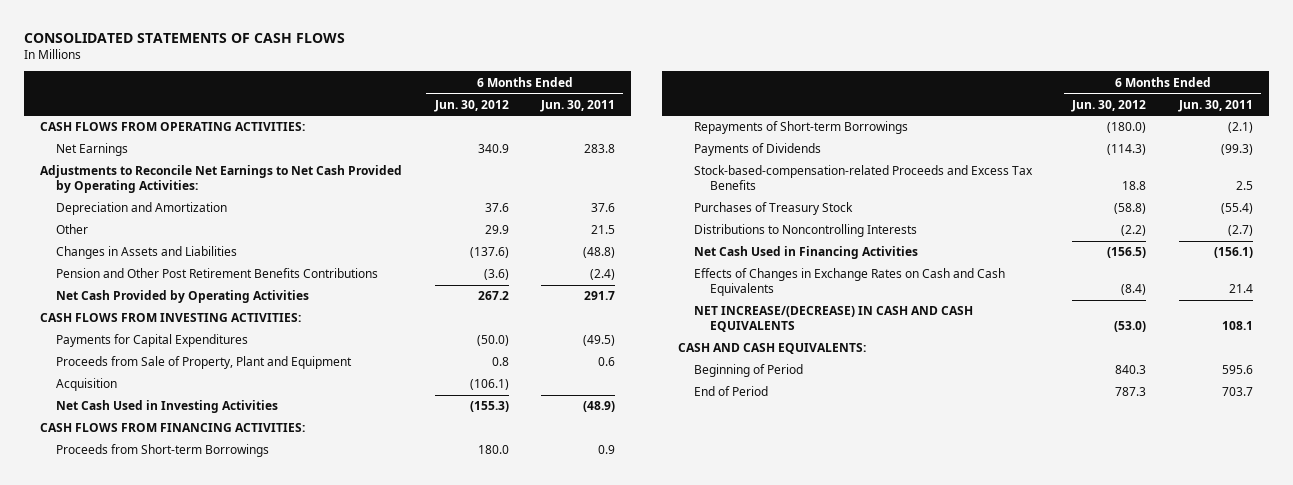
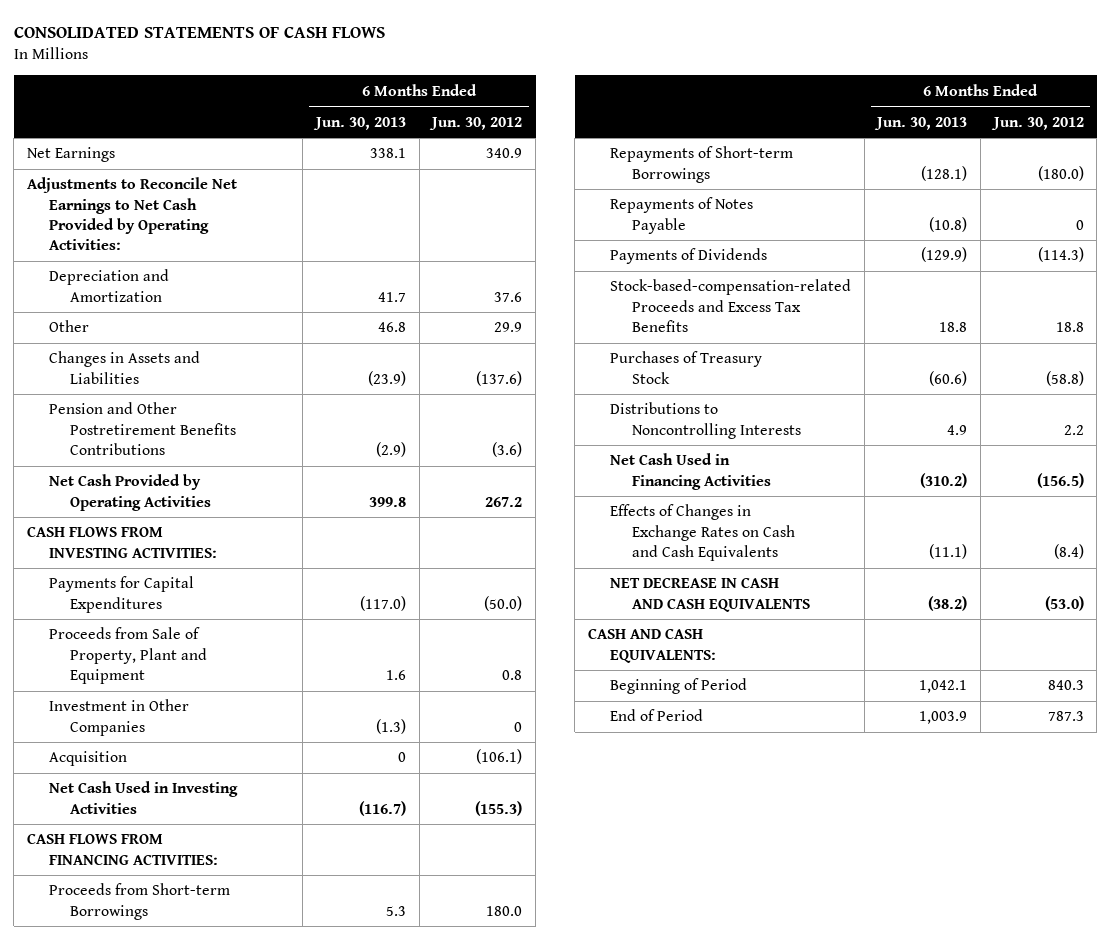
- | 6 Months Ended Jun. 30, 2012 | 6 Months Ended Jun. 30, 2011
+ | 6 Months Ended Jun. 30, 2013 | 6 Months Ended Jun. 30, 2012
- CASH FLOWS FROM OPERATING ACTIVITIES:
- Pension and Other Post Retirement Benefits Contributions | (3.6) | (2.4)
+ Pension and Other Postretirement Benefits Contributions | (2.9) | (3.6)
+ Investment in Other Companies | (1.3) | 0
+ Repayments of Notes Payable | (10.8) | 0
- Distributions to Noncontrolling Interests | (2.2) | (2.7)
+ Distributions to Noncontrolling Interests | 4.9 | 2.2
- NET INCREASE/(DECREASE) IN CASH AND CASH EQUIVALENTS | (53.0) | 108.1
+ NET DECREASE IN CASH AND CASH EQUIVALENTS | (38.2) | (53.0)

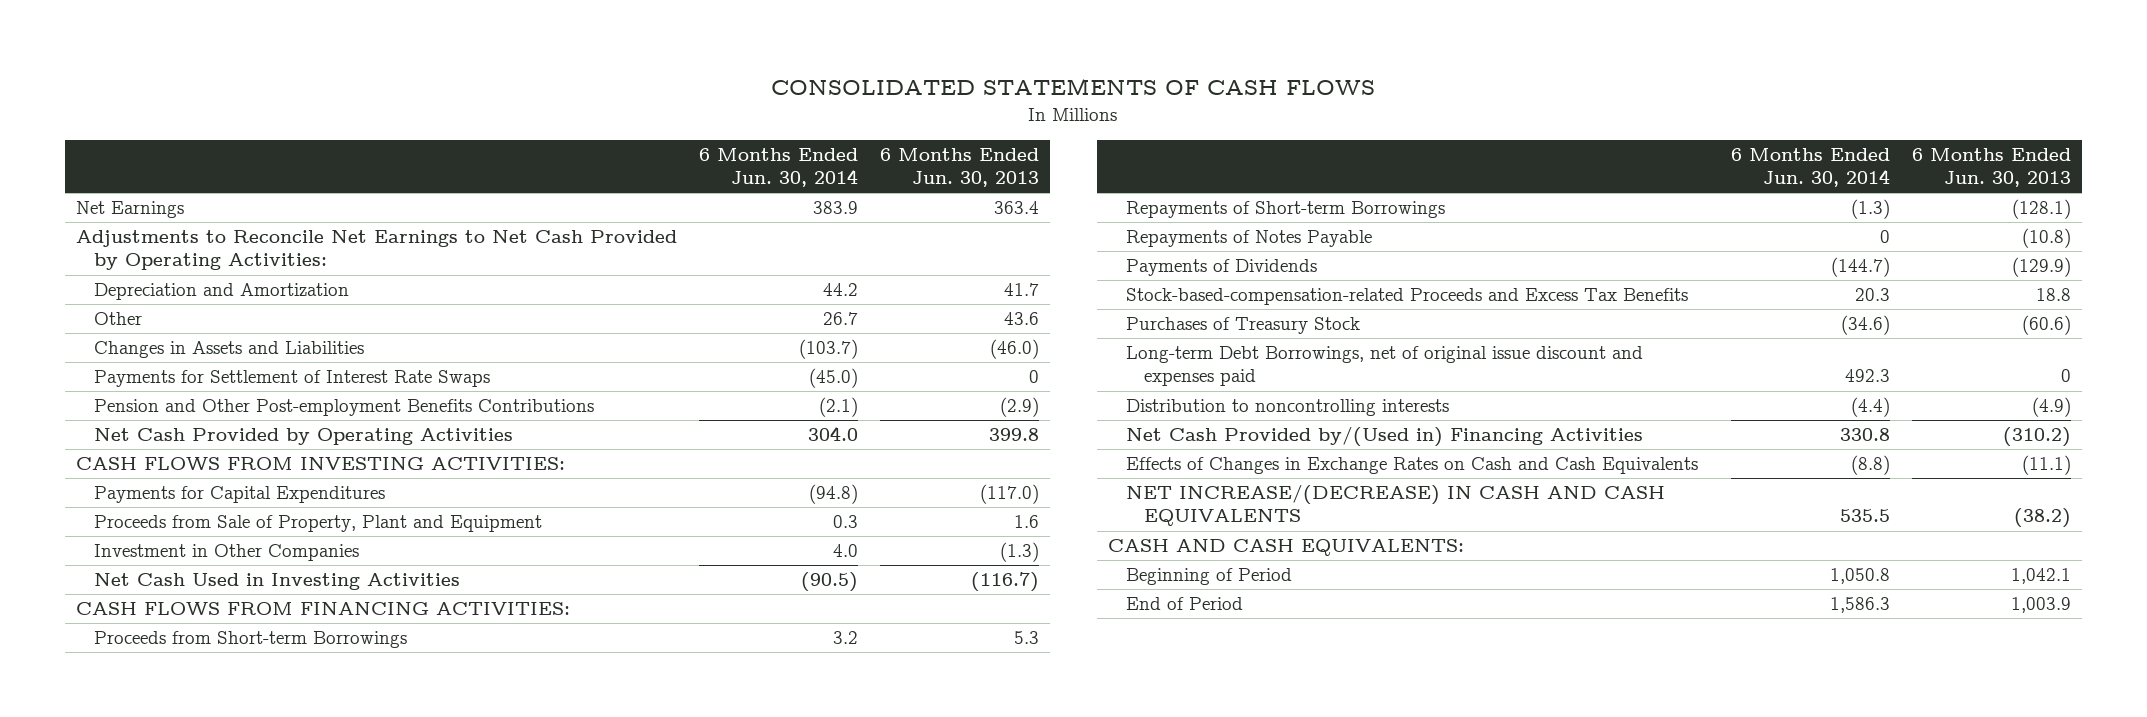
- | 6 Months Ended Jun. 30, 2013 | 6 Months Ended Jun. 30, 2012
+ | 6 Months Ended Jun. 30, 2014 | 6 Months Ended Jun. 30, 2013
- Net Earnings | 338.1 | 340.9
+ Net Earnings | 383.9 | 363.4
- Other | 46.8 | 29.9
- Changes in Assets and Liabilities | (23.9) | (137.6)
- Pension and Other Postretirement Benefits Contributions | (2.9) | (3.6)
+ Other | 26.7 | 43.6
+ Changes in Assets and Liabilities | (103.7) | (46.0)
+ Payments for Settlement of Interest Rate Swaps | (45.0) | 0
+ Pension and Other Post-employment Benefits Contributions | (2.1) | (2.9)
- Acquisition | 0 | (106.1)
- Distributions to Noncontrolling Interests | 4.9 | 2.2
- Net Cash Used in Financing Activities | (310.2) | (156.5)
+ Long-term Debt Borrowings, net of original issue discount and expenses paid | 492.3 | 0
+ Distribution to noncontrolling interests | (4.4) | (4.9)
+ Net Cash Provided by/(Used in) Financing Activities | 330.8 | (310.2)
- NET DECREASE IN CASH AND CASH EQUIVALENTS | (38.2) | (53.0)
+ NET INCREASE/(DECREASE) IN CASH AND CASH EQUIVALENTS | 535.5 | (38.2)

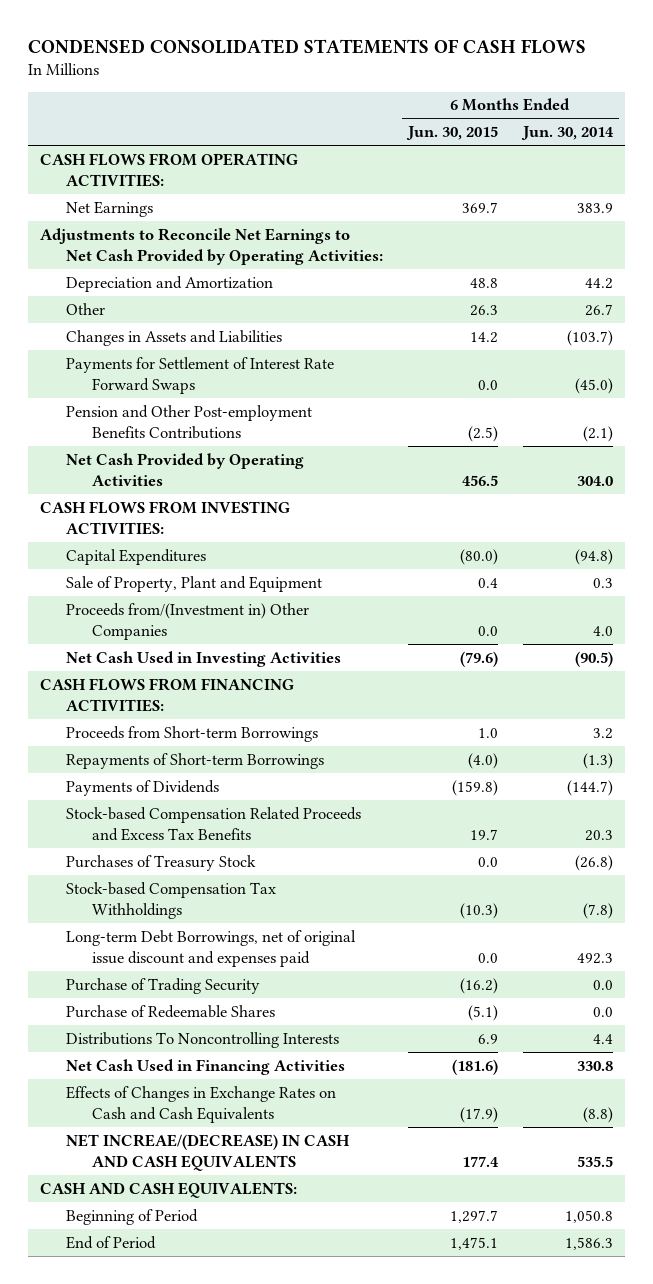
- CONSOLIDATED STATEMENTS OF CASH FLOWS
+ CONDENSED CONSOLIDATED STATEMENTS OF CASH FLOWS
- | 6 Months Ended Jun. 30, 2014 | 6 Months Ended Jun. 30, 2013
+ | 6 Months Ended Jun. 30, 2015 | 6 Months Ended Jun. 30, 2014
+ CASH FLOWS FROM OPERATING ACTIVITIES:
- Payments for Settlement of Interest Rate Swaps | (45.0) | 0
+ Payments for Settlement of Interest Rate Forward Swaps | 0.0 | (45.0)
- Payments for Capital Expenditures | (94.8) | (117.0)
- Proceeds from Sale of Property, Plant and Equipment | 0.3 | 1.6
- Investment in Other Companies | 4.0 | (1.3)
+ Capital Expenditures | (80.0) | (94.8)
+ Sale of Property, Plant and Equipment | 0.4 | 0.3
+ Proceeds from/(Investment in) Other Companies | 0.0 | 4.0
- Repayments of Notes Payable | 0 | (10.8)
- Stock-based-compensation-related Proceeds and Excess Tax Benefits | 20.3 | 18.8
- Purchases of Treasury Stock | (34.6) | (60.6)
+ Stock-based Compensation Related Proceeds and Excess Tax Benefits | 19.7 | 20.3
+ Purchases of Treasury Stock | 0.0 | (26.8)
+ Stock-based Compensation Tax Withholdings | (10.3) | (7.8)
- Distribution to noncontrolling interests | (4.4) | (4.9)
- Net Cash Provided by/(Used in) Financing Activities | 330.8 | (310.2)
+ Purchase of Trading Security | (16.2) | 0.0
+ Purchase of Redeemable Shares | (5.1) | 0.0
+ Distributions To Noncontrolling Interests | 6.9 | 4.4
+ Net Cash Used in Financing Activities | (181.6) | 330.8
- NET INCREASE/(DECREASE) IN CASH AND CASH EQUIVALENTS | 535.5 | (38.2)
+ NET INCREAE/(DECREASE) IN CASH AND CASH EQUIVALENTS | 177.4 | 535.5

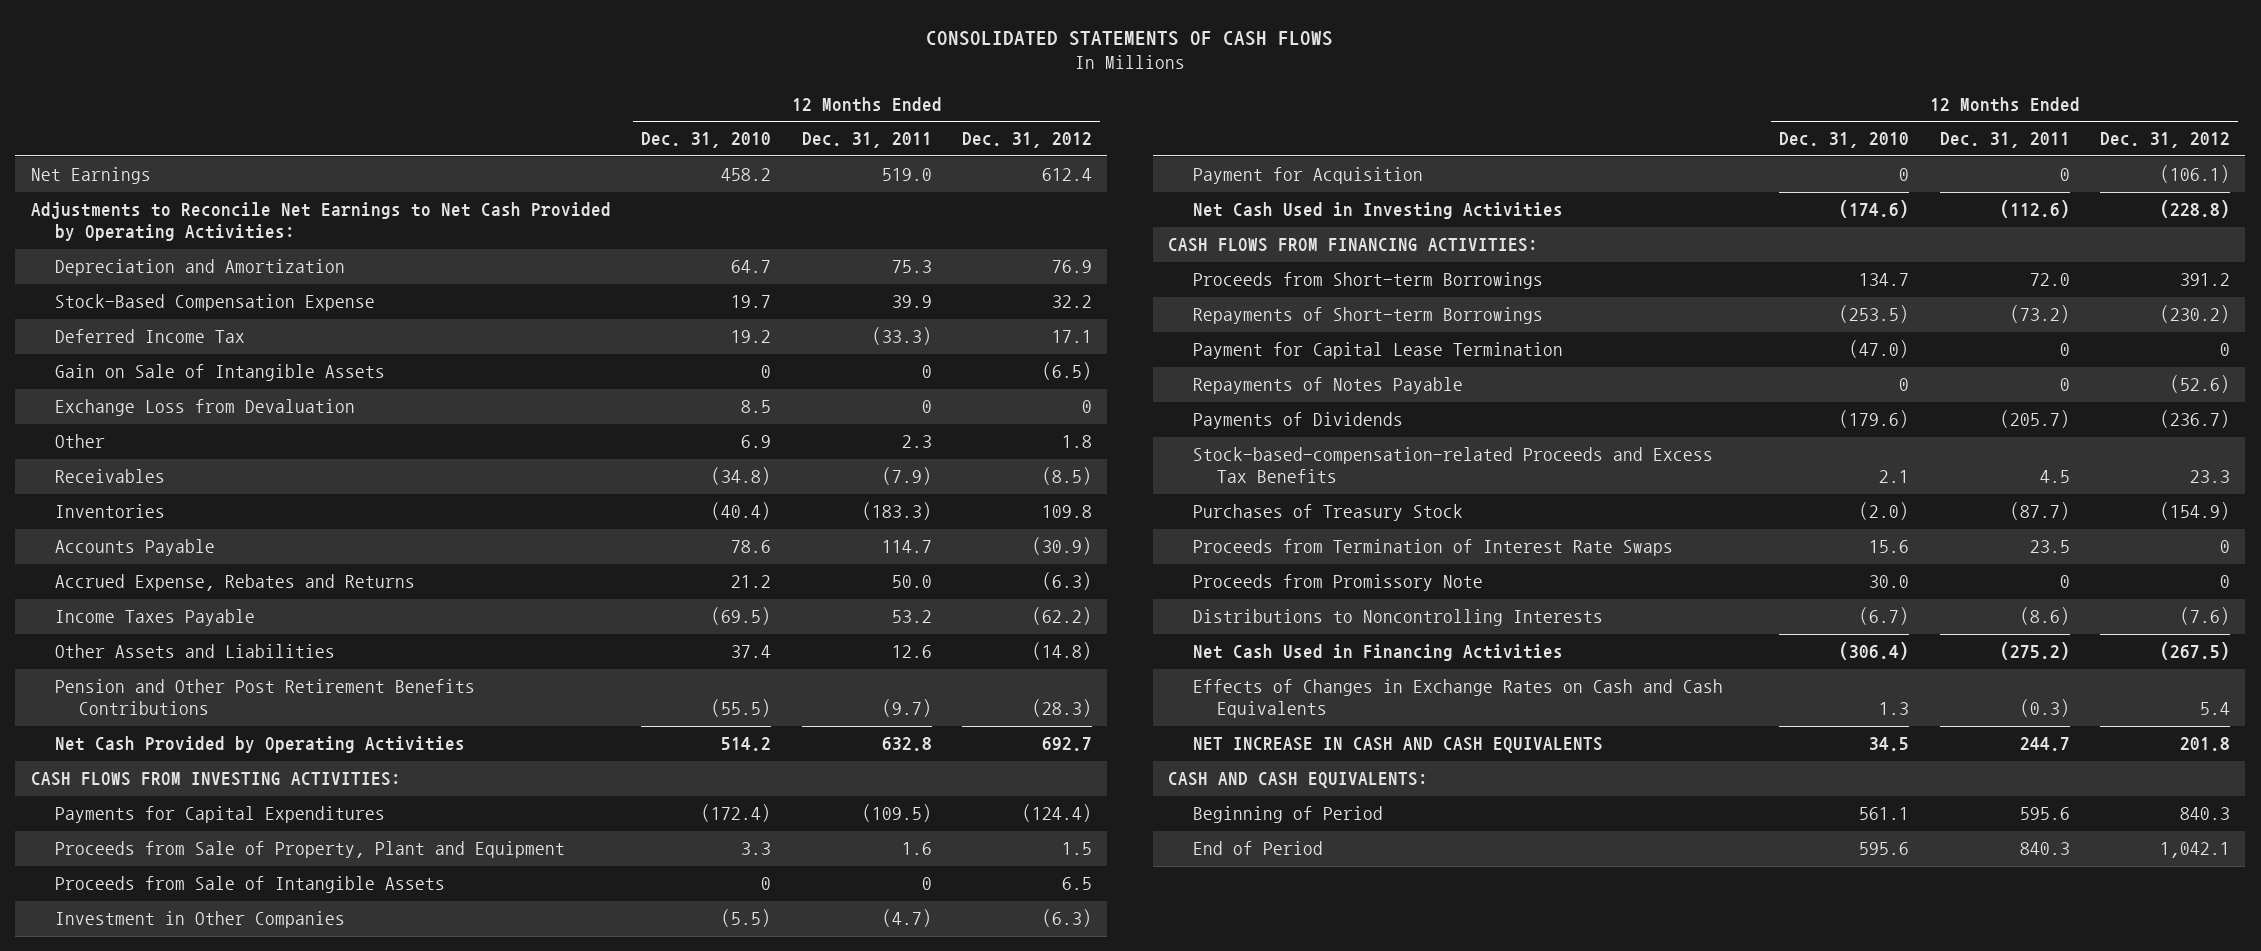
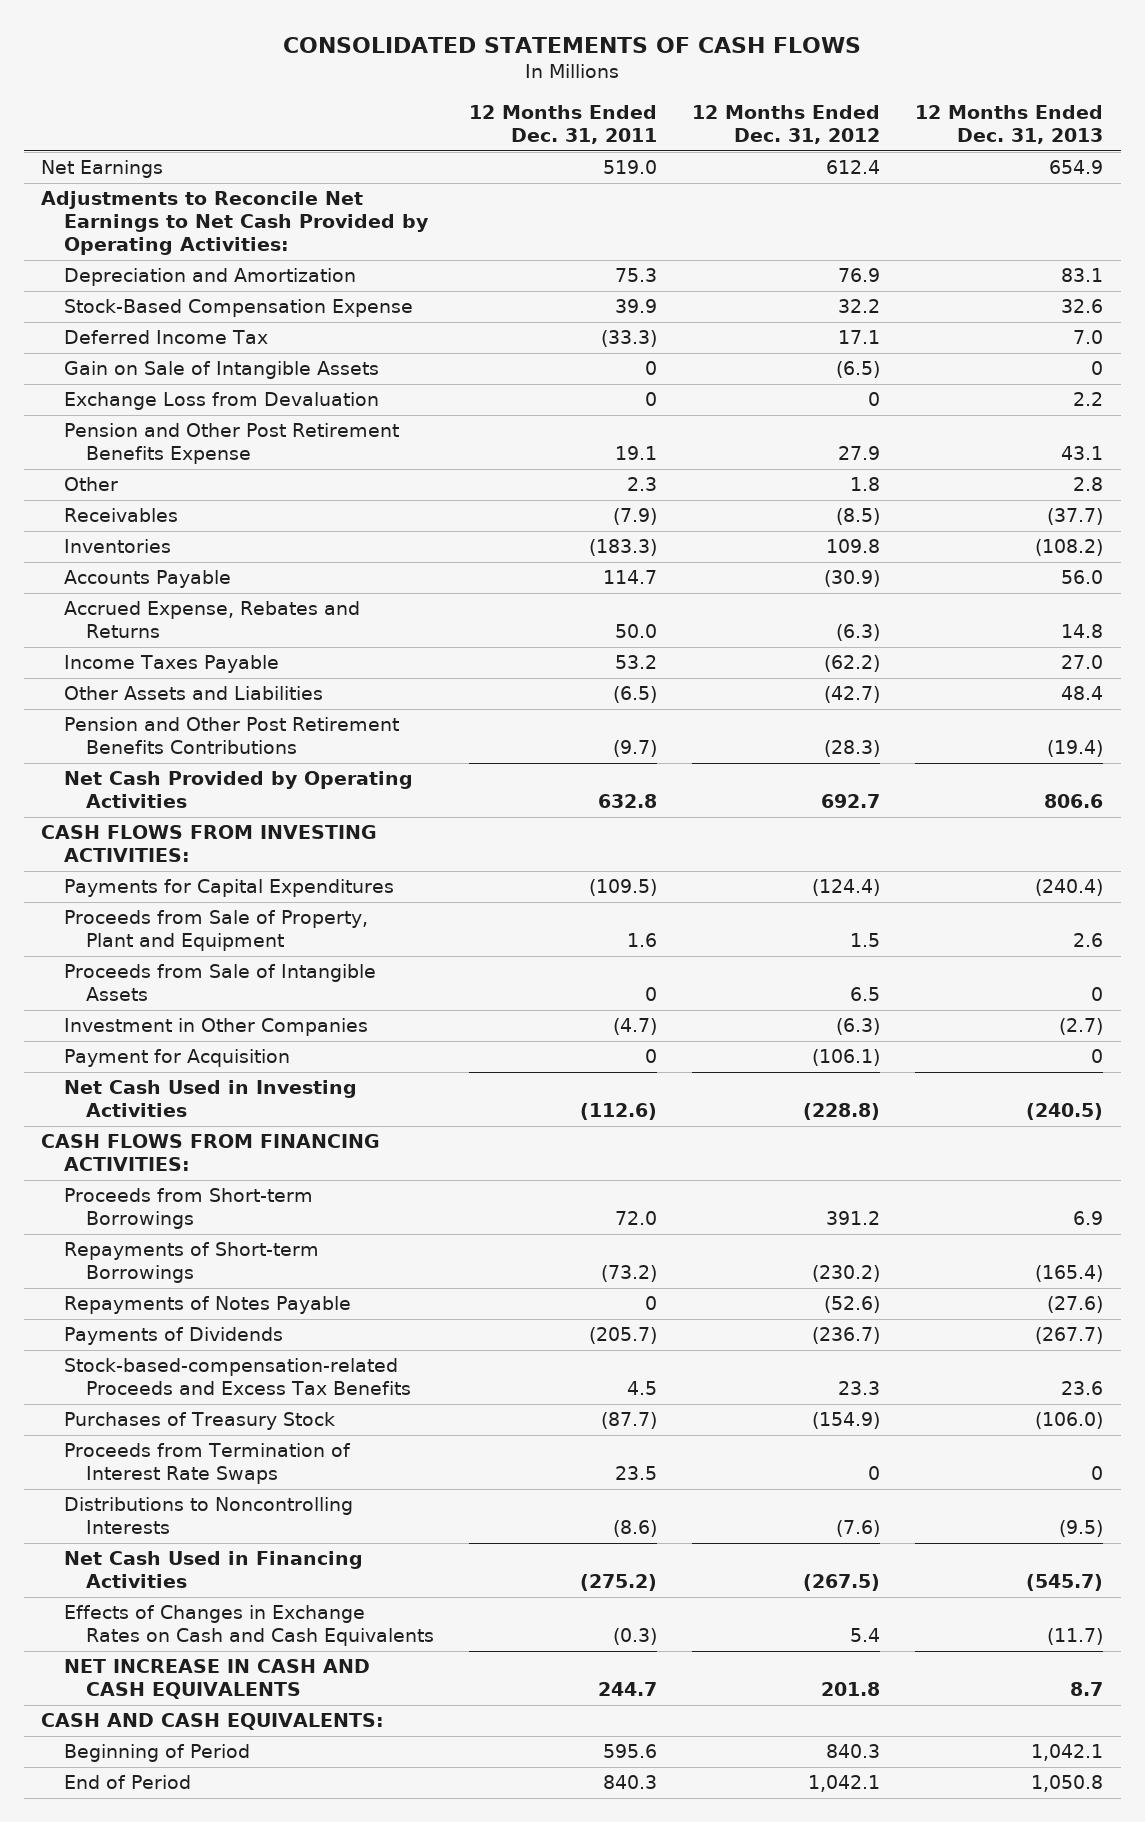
- | 12 Months Ended Dec. 31, 2010 | 12 Months Ended Dec. 31, 2011 | 12 Months Ended Dec. 31, 2012
+ | 12 Months Ended Dec. 31, 2011 | 12 Months Ended Dec. 31, 2012 | 12 Months Ended Dec. 31, 2013
+ Pension and Other Post Retirement Benefits Expense | 19.1 | 27.9 | 43.1
- Other Assets and Liabilities | 37.4 | 12.6 | (14.8)
+ Other Assets and Liabilities | (6.5) | (42.7) | 48.4
- Payment for Capital Lease Termination | (47.0) | 0 | 0
- Proceeds from Promissory Note | 30.0 | 0 | 0

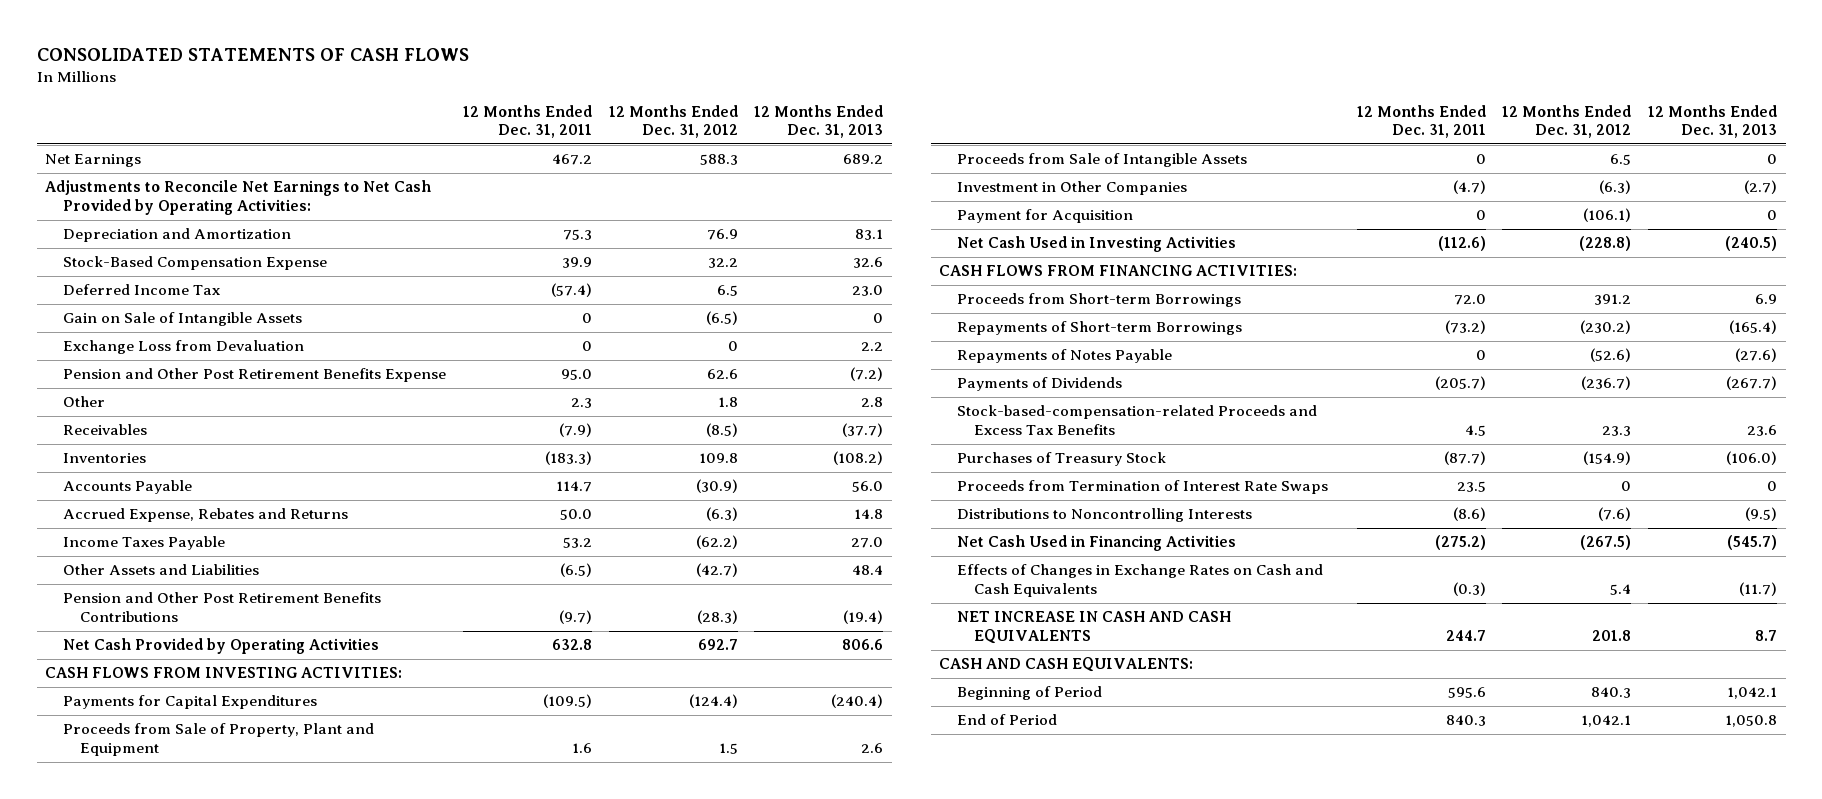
- Net Earnings | 519.0 | 612.4 | 654.9
+ Net Earnings | 467.2 | 588.3 | 689.2
- Deferred Income Tax | (33.3) | 17.1 | 7.0
+ Deferred Income Tax | (57.4) | 6.5 | 23.0
- Pension and Other Post Retirement Benefits Expense | 19.1 | 27.9 | 43.1
+ Pension and Other Post Retirement Benefits Expense | 95.0 | 62.6 | (7.2)

